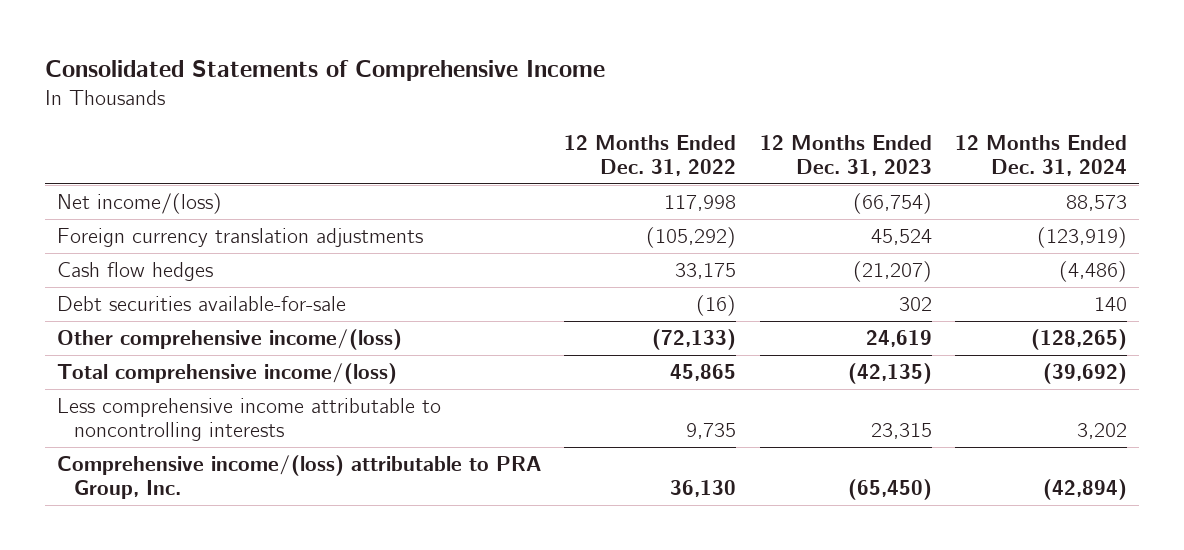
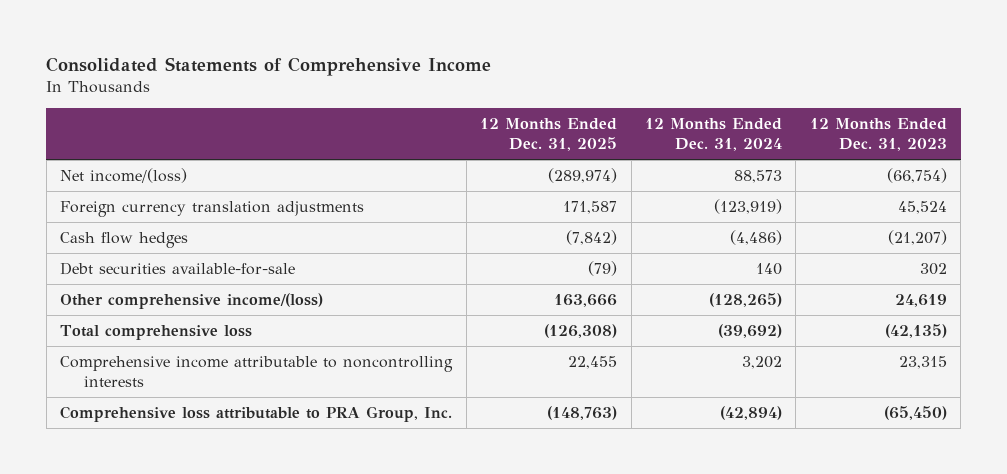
- | 12 Months Ended Dec. 31, 2022 | 12 Months Ended Dec. 31, 2023 | 12 Months Ended Dec. 31, 2024
+ | 12 Months Ended Dec. 31, 2025 | 12 Months Ended Dec. 31, 2024 | 12 Months Ended Dec. 31, 2023
- Total comprehensive income/(loss) | 45,865 | (42,135) | (39,692)
- Less comprehensive income attributable to noncontrolling interests | 9,735 | 23,315 | 3,202
- Comprehensive income/(loss) attributable to PRA Group, Inc. | 36,130 | (65,450) | (42,894)
+ Total comprehensive loss | (126,308) | (39,692) | (42,135)
+ Comprehensive income attributable to noncontrolling interests | 22,455 | 3,202 | 23,315
+ Comprehensive loss attributable to PRA Group, Inc. | (148,763) | (42,894) | (65,450)

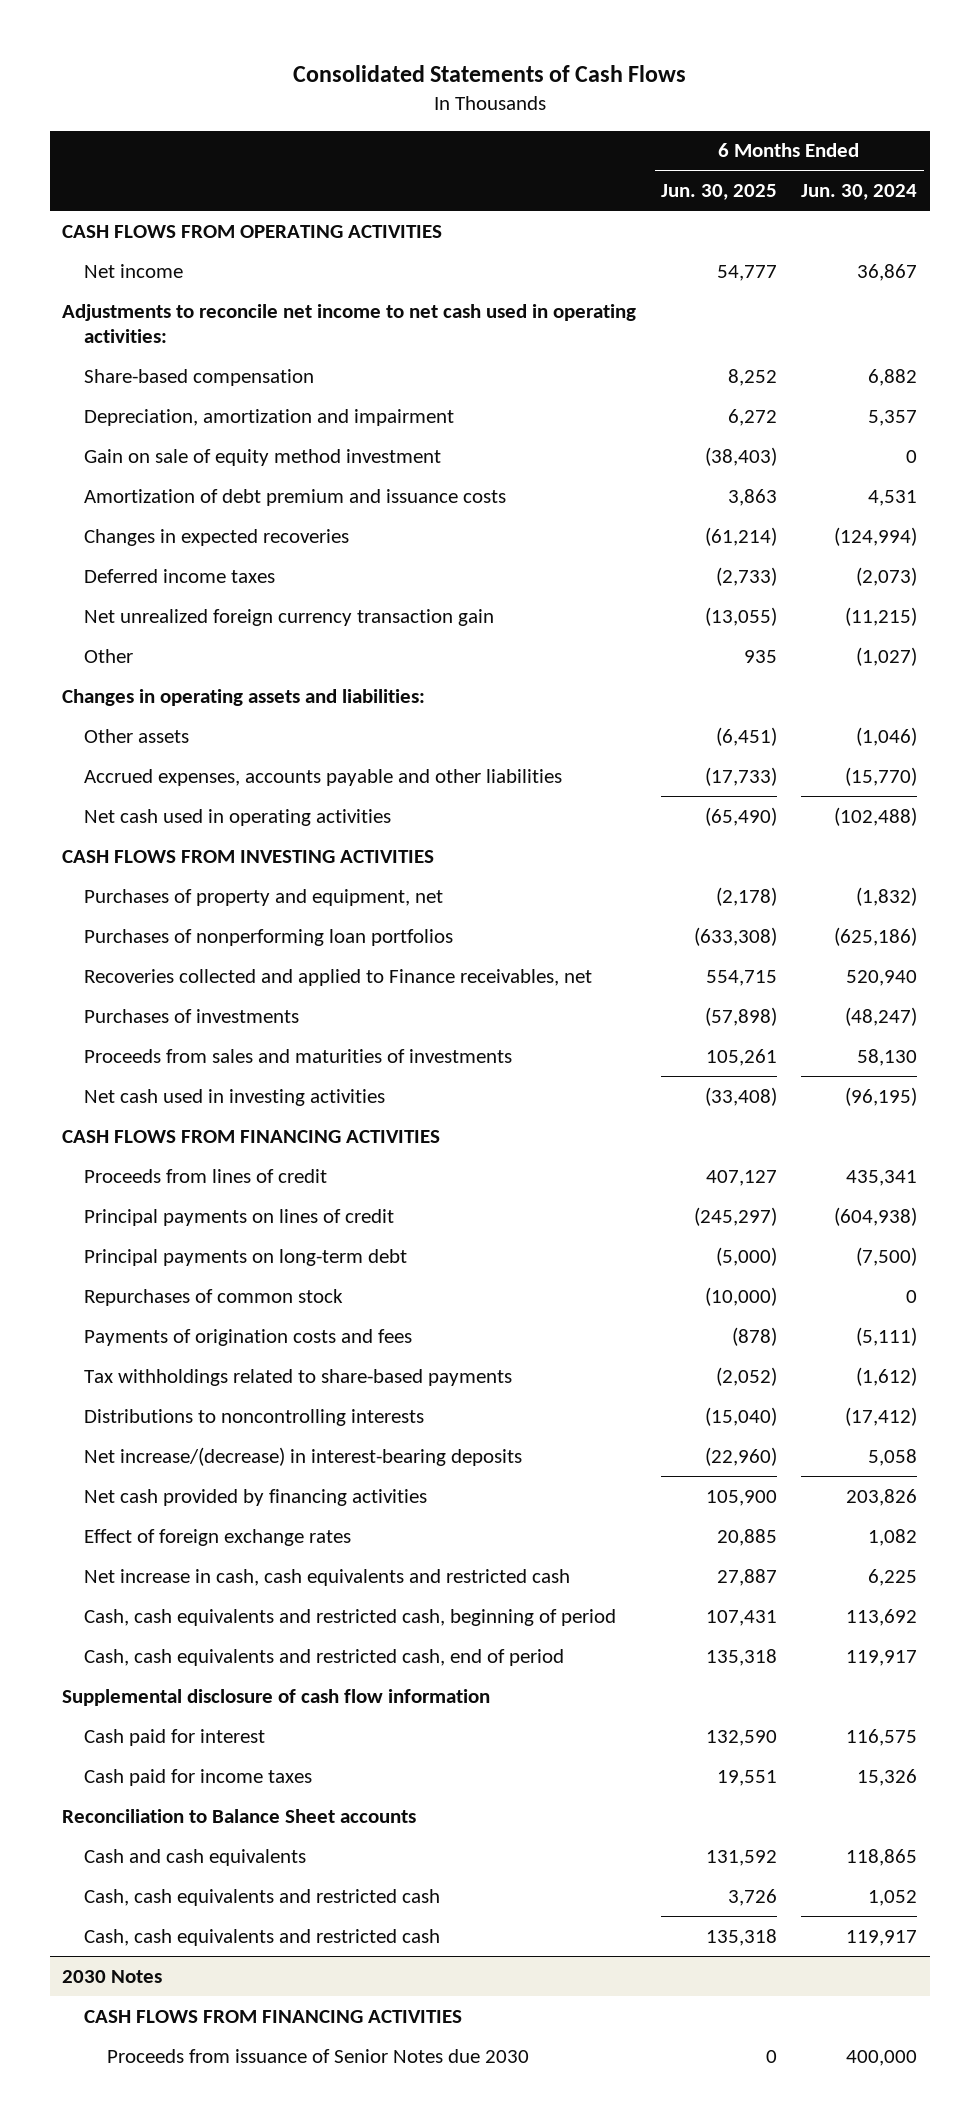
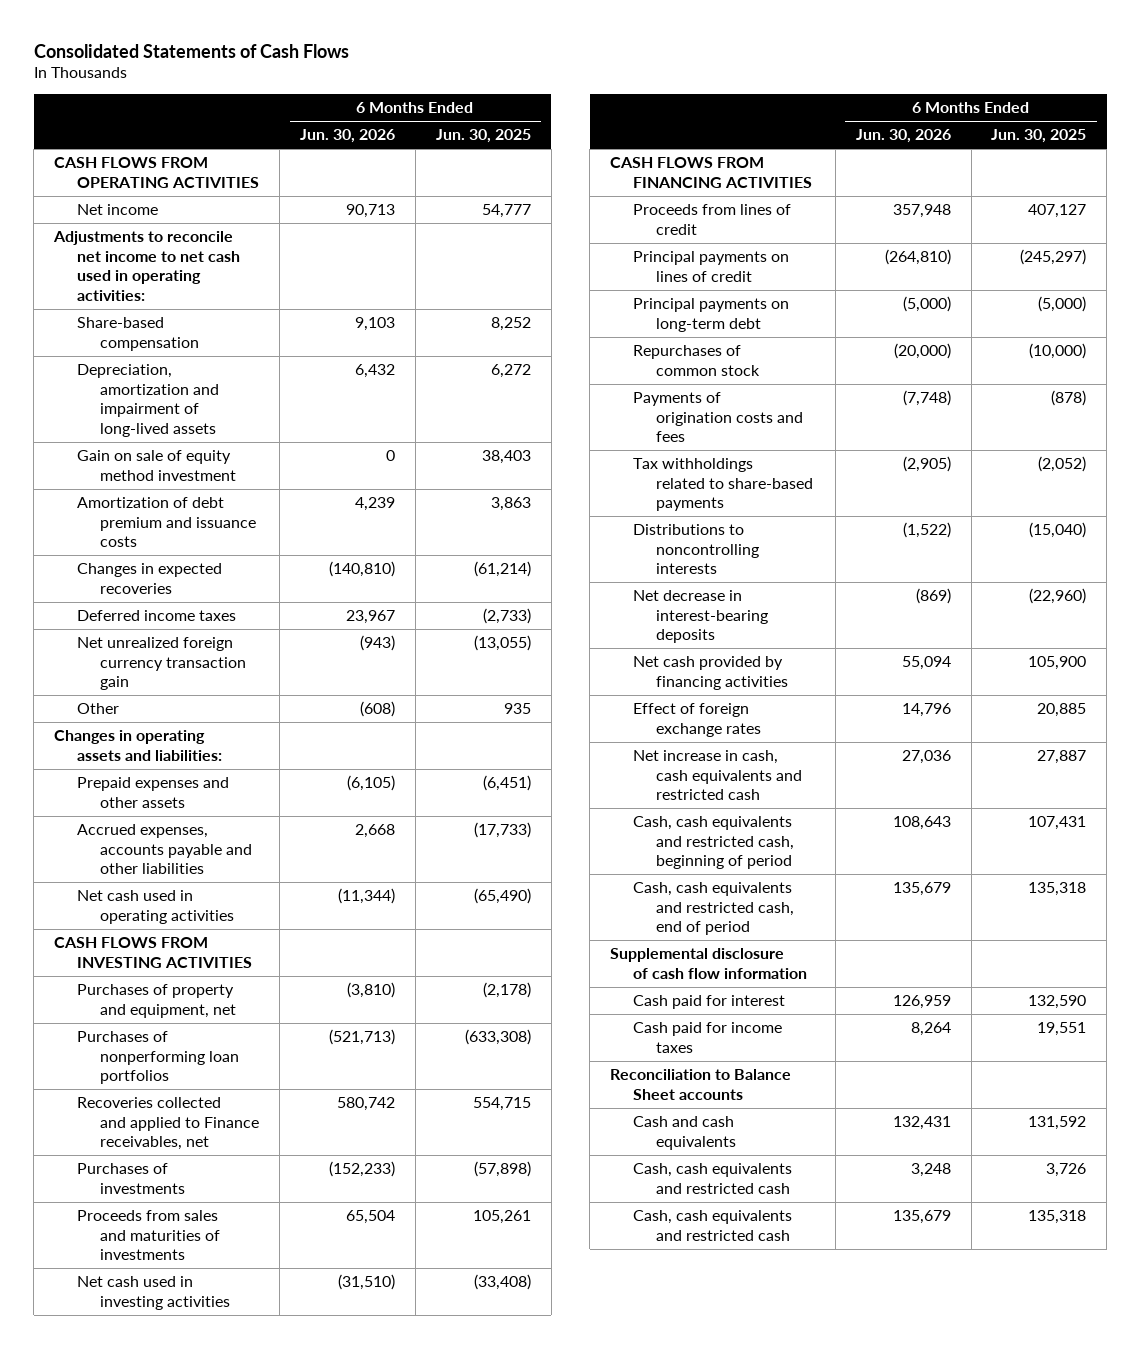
- | 6 Months Ended Jun. 30, 2025 | 6 Months Ended Jun. 30, 2024
+ | 6 Months Ended Jun. 30, 2026 | 6 Months Ended Jun. 30, 2025
- Depreciation, amortization and impairment | 6,272 | 5,357
- Gain on sale of equity method investment | (38,403) | 0
+ Depreciation, amortization and impairment of long-lived assets | 6,432 | 6,272
+ Gain on sale of equity method investment | 0 | 38,403
- Other assets | (6,451) | (1,046)
+ Prepaid expenses and other assets | (6,105) | (6,451)
- Net increase/(decrease) in interest-bearing deposits | (22,960) | 5,058
+ Net decrease in interest-bearing deposits | (869) | (22,960)
- 2030 Notes
- CASH FLOWS FROM FINANCING ACTIVITIES
- Proceeds from issuance of Senior Notes due 2030 | 0 | 400,000

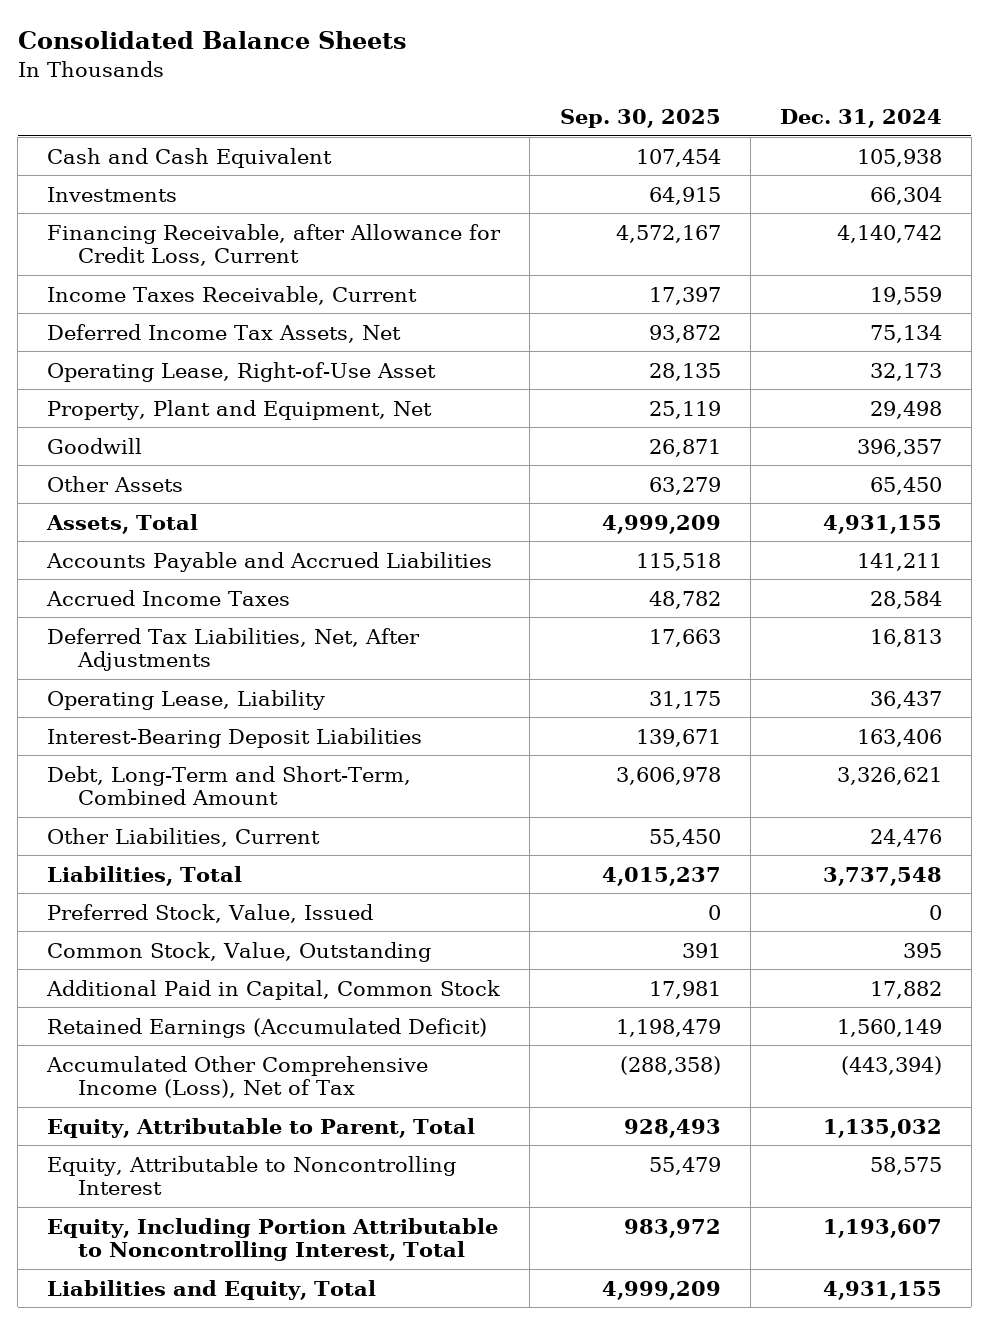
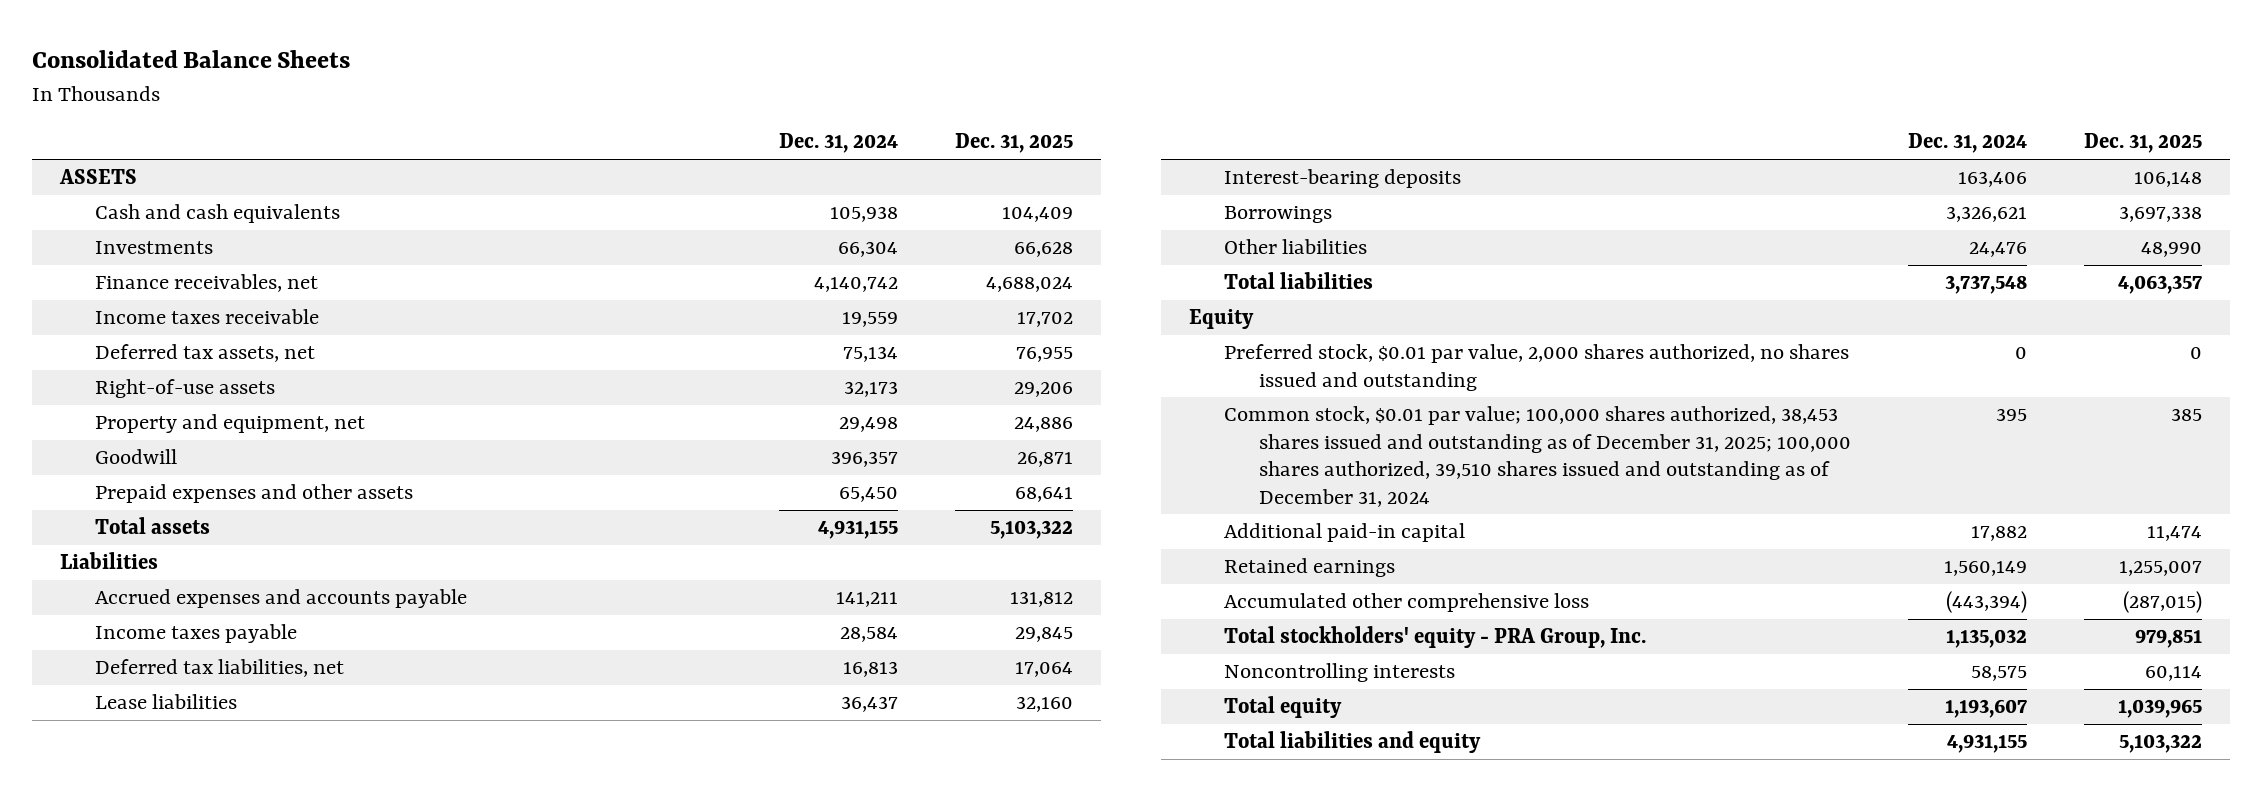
- | Sep. 30, 2025 | Dec. 31, 2024
+ | Dec. 31, 2024 | Dec. 31, 2025
- Cash and Cash Equivalent | 107,454 | 105,938
+ ASSETS
+ Cash and cash equivalents | 105,938 | 104,409
- Financing Receivable, after Allowance for Credit Loss, Current | 4,572,167 | 4,140,742
- Income Taxes Receivable, Current | 17,397 | 19,559
- Deferred Income Tax Assets, Net | 93,872 | 75,134
- Operating Lease, Right-of-Use Asset | 28,135 | 32,173
- Property, Plant and Equipment, Net | 25,119 | 29,498
+ Finance receivables, net | 4,140,742 | 4,688,024
+ Income taxes receivable | 19,559 | 17,702
+ Deferred tax assets, net | 75,134 | 76,955
+ Right-of-use assets | 32,173 | 29,206
+ Property and equipment, net | 29,498 | 24,886
- Other Assets | 63,279 | 65,450
- Assets, Total | 4,999,209 | 4,931,155
- Accounts Payable and Accrued Liabilities | 115,518 | 141,211
- Accrued Income Taxes | 48,782 | 28,584
- Deferred Tax Liabilities, Net, After Adjustments | 17,663 | 16,813
- Operating Lease, Liability | 31,175 | 36,437
- Interest-Bearing Deposit Liabilities | 139,671 | 163,406
- Debt, Long-Term and Short-Term, Combined Amount | 3,606,978 | 3,326,621
- Other Liabilities, Current | 55,450 | 24,476
- Liabilities, Total | 4,015,237 | 3,737,548
- Preferred Stock, Value, Issued | 0 | 0
- Common Stock, Value, Outstanding | 391 | 395
- Additional Paid in Capital, Common Stock | 17,981 | 17,882
- Retained Earnings (Accumulated Deficit) | 1,198,479 | 1,560,149
- Accumulated Other Comprehensive Income (Loss), Net of Tax | (288,358) | (443,394)
- Equity, Attributable to Parent, Total | 928,493 | 1,135,032
- Equity, Attributable to Noncontrolling Interest | 55,479 | 58,575
- Equity, Including Portion Attributable to Noncontrolling Interest, Total | 983,972 | 1,193,607
- Liabilities and Equity, Total | 4,999,209 | 4,931,155
+ Prepaid expenses and other assets | 65,450 | 68,641
+ Total assets | 4,931,155 | 5,103,322
+ Liabilities
+ Accrued expenses and accounts payable | 141,211 | 131,812
+ Income taxes payable | 28,584 | 29,845
+ Deferred tax liabilities, net | 16,813 | 17,064
+ Lease liabilities | 36,437 | 32,160
+ Interest-bearing deposits | 163,406 | 106,148
+ Borrowings | 3,326,621 | 3,697,338
+ Other liabilities | 24,476 | 48,990
+ Total liabilities | 3,737,548 | 4,063,357
+ Equity
+ Preferred stock, $0.01 par value, 2,000 shares authorized, no shares issued and outstanding | 0 | 0
+ Common stock, $0.01 par value; 100,000 shares authorized, 38,453 shares issued and outstanding as of December 31, 2025; 100,000 shares authorized, 39,510 shares issued and outstanding as of December 31, 2024 | 395 | 385
+ Additional paid-in capital | 17,882 | 11,474
+ Retained earnings | 1,560,149 | 1,255,007
+ Accumulated other comprehensive loss | (443,394) | (287,015)
+ Total stockholders' equity - PRA Group, Inc. | 1,135,032 | 979,851
+ Noncontrolling interests | 58,575 | 60,114
+ Total equity | 1,193,607 | 1,039,965
+ Total liabilities and equity | 4,931,155 | 5,103,322

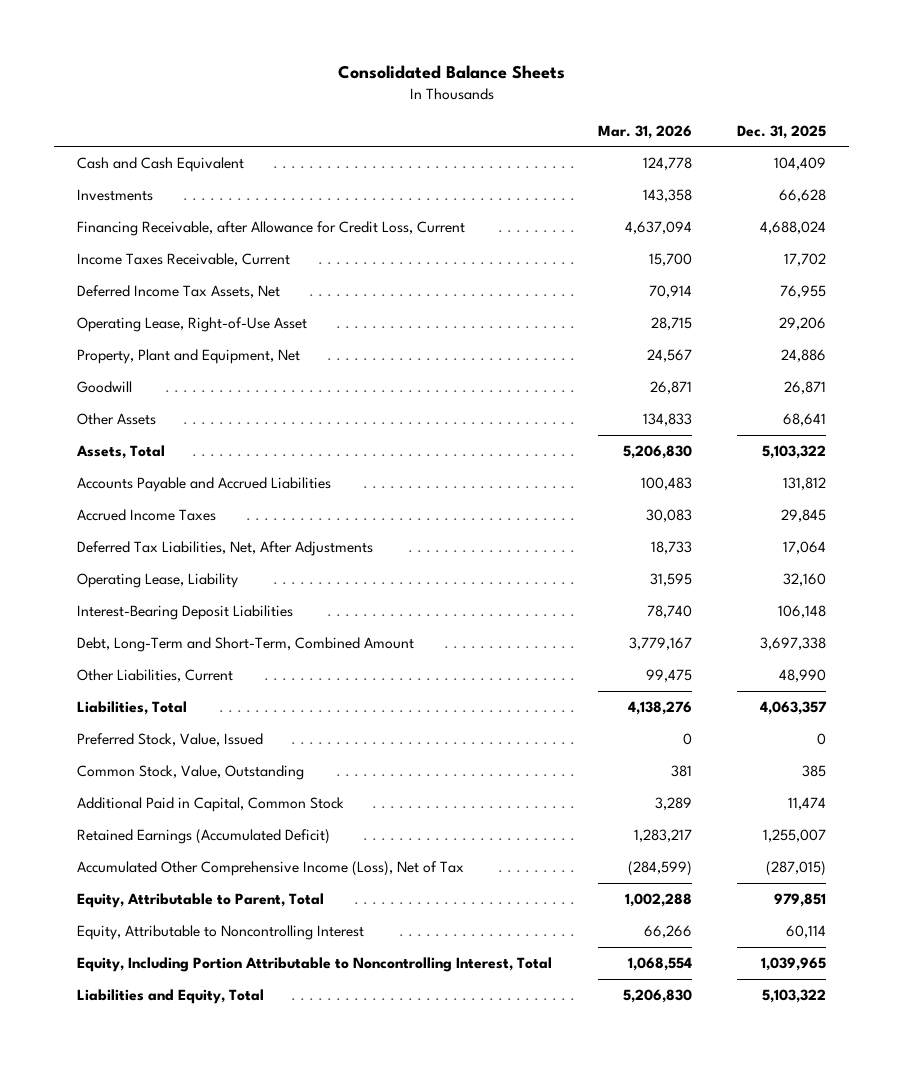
- | Dec. 31, 2024 | Dec. 31, 2025
+ | Mar. 31, 2026 | Dec. 31, 2025
- ASSETS
- Cash and cash equivalents | 105,938 | 104,409
+ Cash and Cash Equivalent | 124,778 | 104,409
- Finance receivables, net | 4,140,742 | 4,688,024
- Income taxes receivable | 19,559 | 17,702
- Deferred tax assets, net | 75,134 | 76,955
- Right-of-use assets | 32,173 | 29,206
- Property and equipment, net | 29,498 | 24,886
+ Financing Receivable, after Allowance for Credit Loss, Current | 4,637,094 | 4,688,024
+ Income Taxes Receivable, Current | 15,700 | 17,702
+ Deferred Income Tax Assets, Net | 70,914 | 76,955
+ Operating Lease, Right-of-Use Asset | 28,715 | 29,206
+ Property, Plant and Equipment, Net | 24,567 | 24,886
- Prepaid expenses and other assets | 65,450 | 68,641
- Total assets | 4,931,155 | 5,103,322
- Liabilities
- Accrued expenses and accounts payable | 141,211 | 131,812
- Income taxes payable | 28,584 | 29,845
- Deferred tax liabilities, net | 16,813 | 17,064
- Lease liabilities | 36,437 | 32,160
- Interest-bearing deposits | 163,406 | 106,148
- Borrowings | 3,326,621 | 3,697,338
- Other liabilities | 24,476 | 48,990
- Total liabilities | 3,737,548 | 4,063,357
- Equity
- Preferred stock, $0.01 par value, 2,000 shares authorized, no shares issued and outstanding | 0 | 0
- Common stock, $0.01 par value; 100,000 shares authorized, 38,453 shares issued and outstanding as of December 31, 2025; 100,000 shares authorized, 39,510 shares issued and outstanding as of December 31, 2024 | 395 | 385
- Additional paid-in capital | 17,882 | 11,474
- Retained earnings | 1,560,149 | 1,255,007
- Accumulated other comprehensive loss | (443,394) | (287,015)
- Total stockholders' equity - PRA Group, Inc. | 1,135,032 | 979,851
- Noncontrolling interests | 58,575 | 60,114
- Total equity | 1,193,607 | 1,039,965
- Total liabilities and equity | 4,931,155 | 5,103,322
+ Other Assets | 134,833 | 68,641
+ Assets, Total | 5,206,830 | 5,103,322
+ Accounts Payable and Accrued Liabilities | 100,483 | 131,812
+ Accrued Income Taxes | 30,083 | 29,845
+ Deferred Tax Liabilities, Net, After Adjustments | 18,733 | 17,064
+ Operating Lease, Liability | 31,595 | 32,160
+ Interest-Bearing Deposit Liabilities | 78,740 | 106,148
+ Debt, Long-Term and Short-Term, Combined Amount | 3,779,167 | 3,697,338
+ Other Liabilities, Current | 99,475 | 48,990
+ Liabilities, Total | 4,138,276 | 4,063,357
+ Preferred Stock, Value, Issued | 0 | 0
+ Common Stock, Value, Outstanding | 381 | 385
+ Additional Paid in Capital, Common Stock | 3,289 | 11,474
+ Retained Earnings (Accumulated Deficit) | 1,283,217 | 1,255,007
+ Accumulated Other Comprehensive Income (Loss), Net of Tax | (284,599) | (287,015)
+ Equity, Attributable to Parent, Total | 1,002,288 | 979,851
+ Equity, Attributable to Noncontrolling Interest | 66,266 | 60,114
+ Equity, Including Portion Attributable to Noncontrolling Interest, Total | 1,068,554 | 1,039,965
+ Liabilities and Equity, Total | 5,206,830 | 5,103,322

